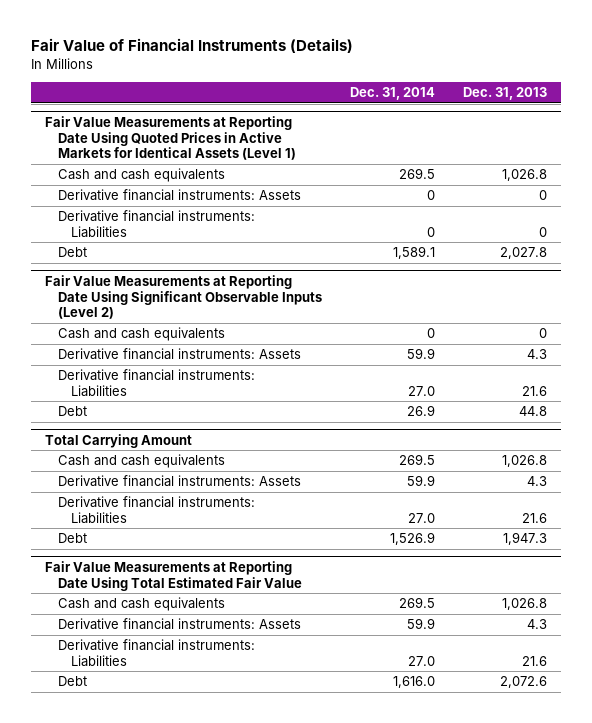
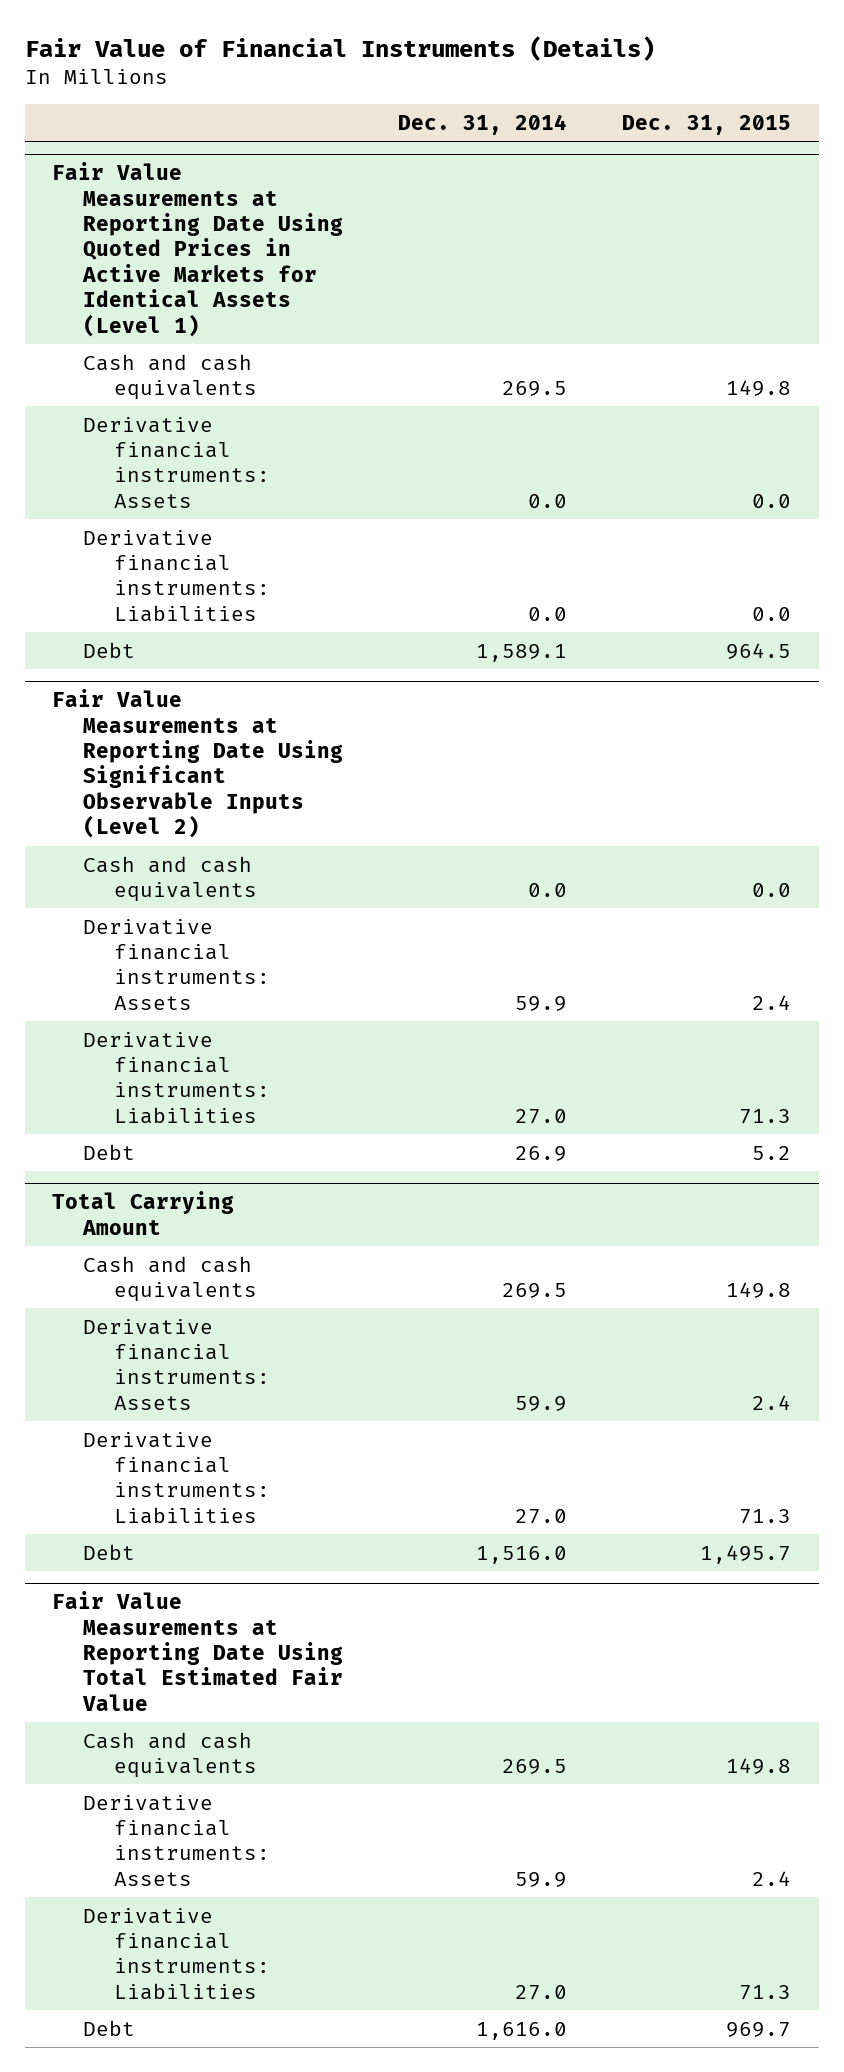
- | Dec. 31, 2014 | Dec. 31, 2013
+ | Dec. 31, 2014 | Dec. 31, 2015
@ Fair Value Measurements at Reporting Date Using Quoted Prices in Active Markets for Identical Assets (Level 1)
- Derivative financial instruments: Assets | 0 | 0
- Derivative financial instruments: Liabilities | 0 | 0
+ Derivative financial instruments: Assets | 0.0 | 0.0
+ Derivative financial instruments: Liabilities | 0.0 | 0.0
@ Fair Value Measurements at Reporting Date Using Significant Observable Inputs (Level 2)
- Cash and cash equivalents | 0 | 0
+ Cash and cash equivalents | 0.0 | 0.0
@ Total Carrying Amount
- Debt | 1,526.9 | 1,947.3
+ Debt | 1,516.0 | 1,495.7

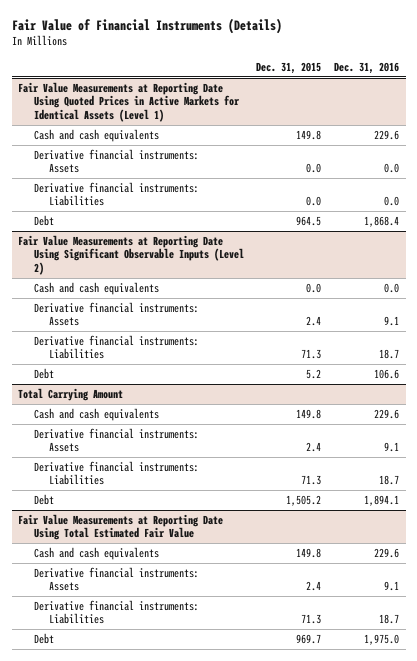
- | Dec. 31, 2014 | Dec. 31, 2015
+ | Dec. 31, 2015 | Dec. 31, 2016
@ Total Carrying Amount
- Debt | 1,516.0 | 1,495.7
+ Debt | 1,505.2 | 1,894.1

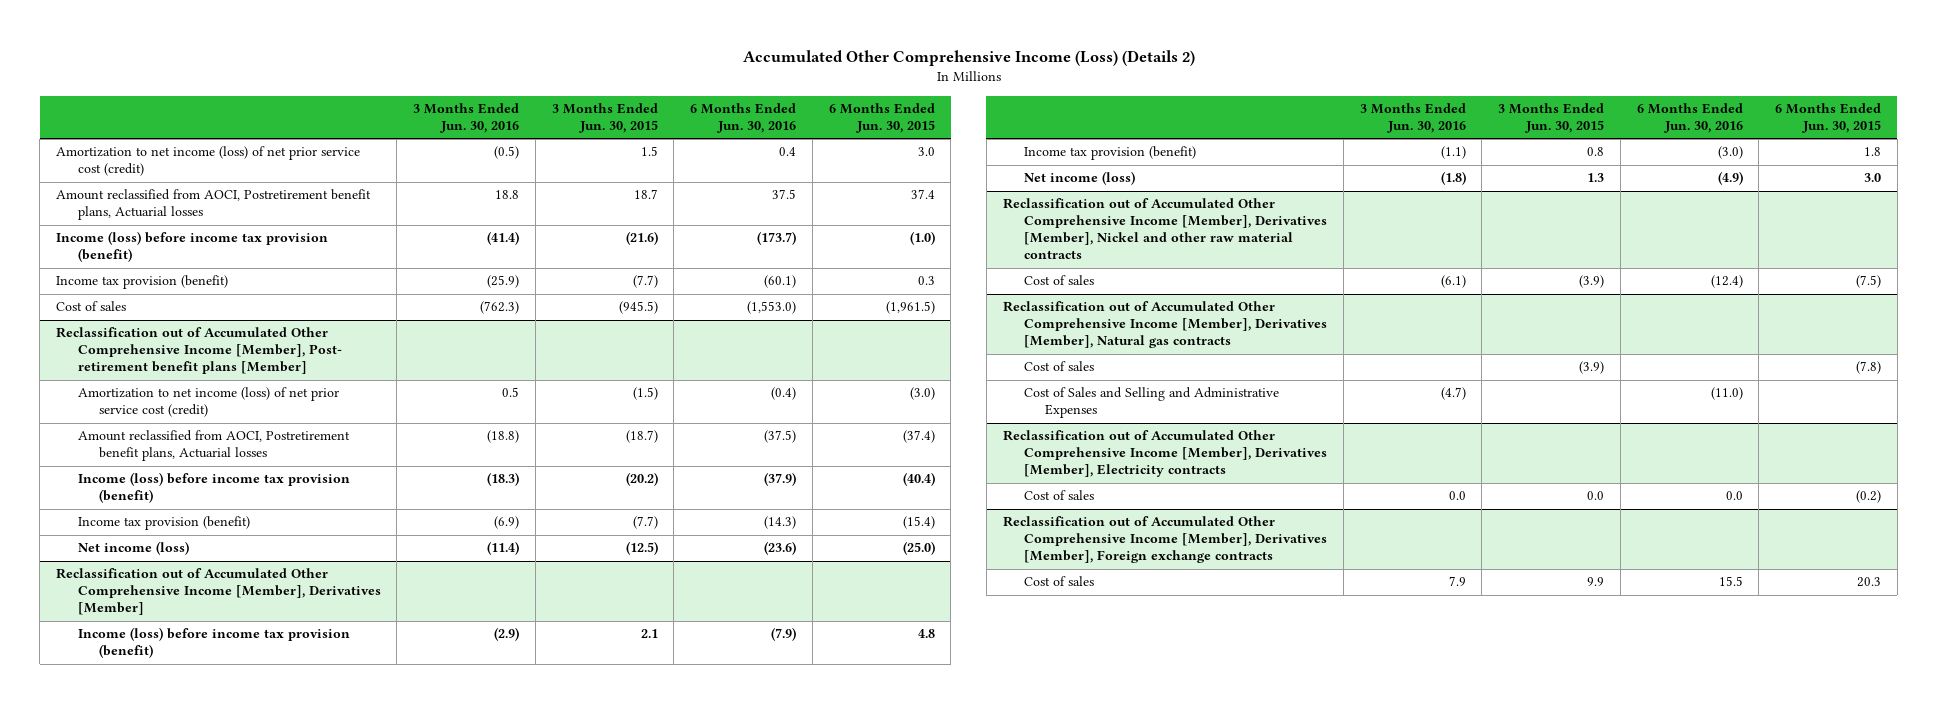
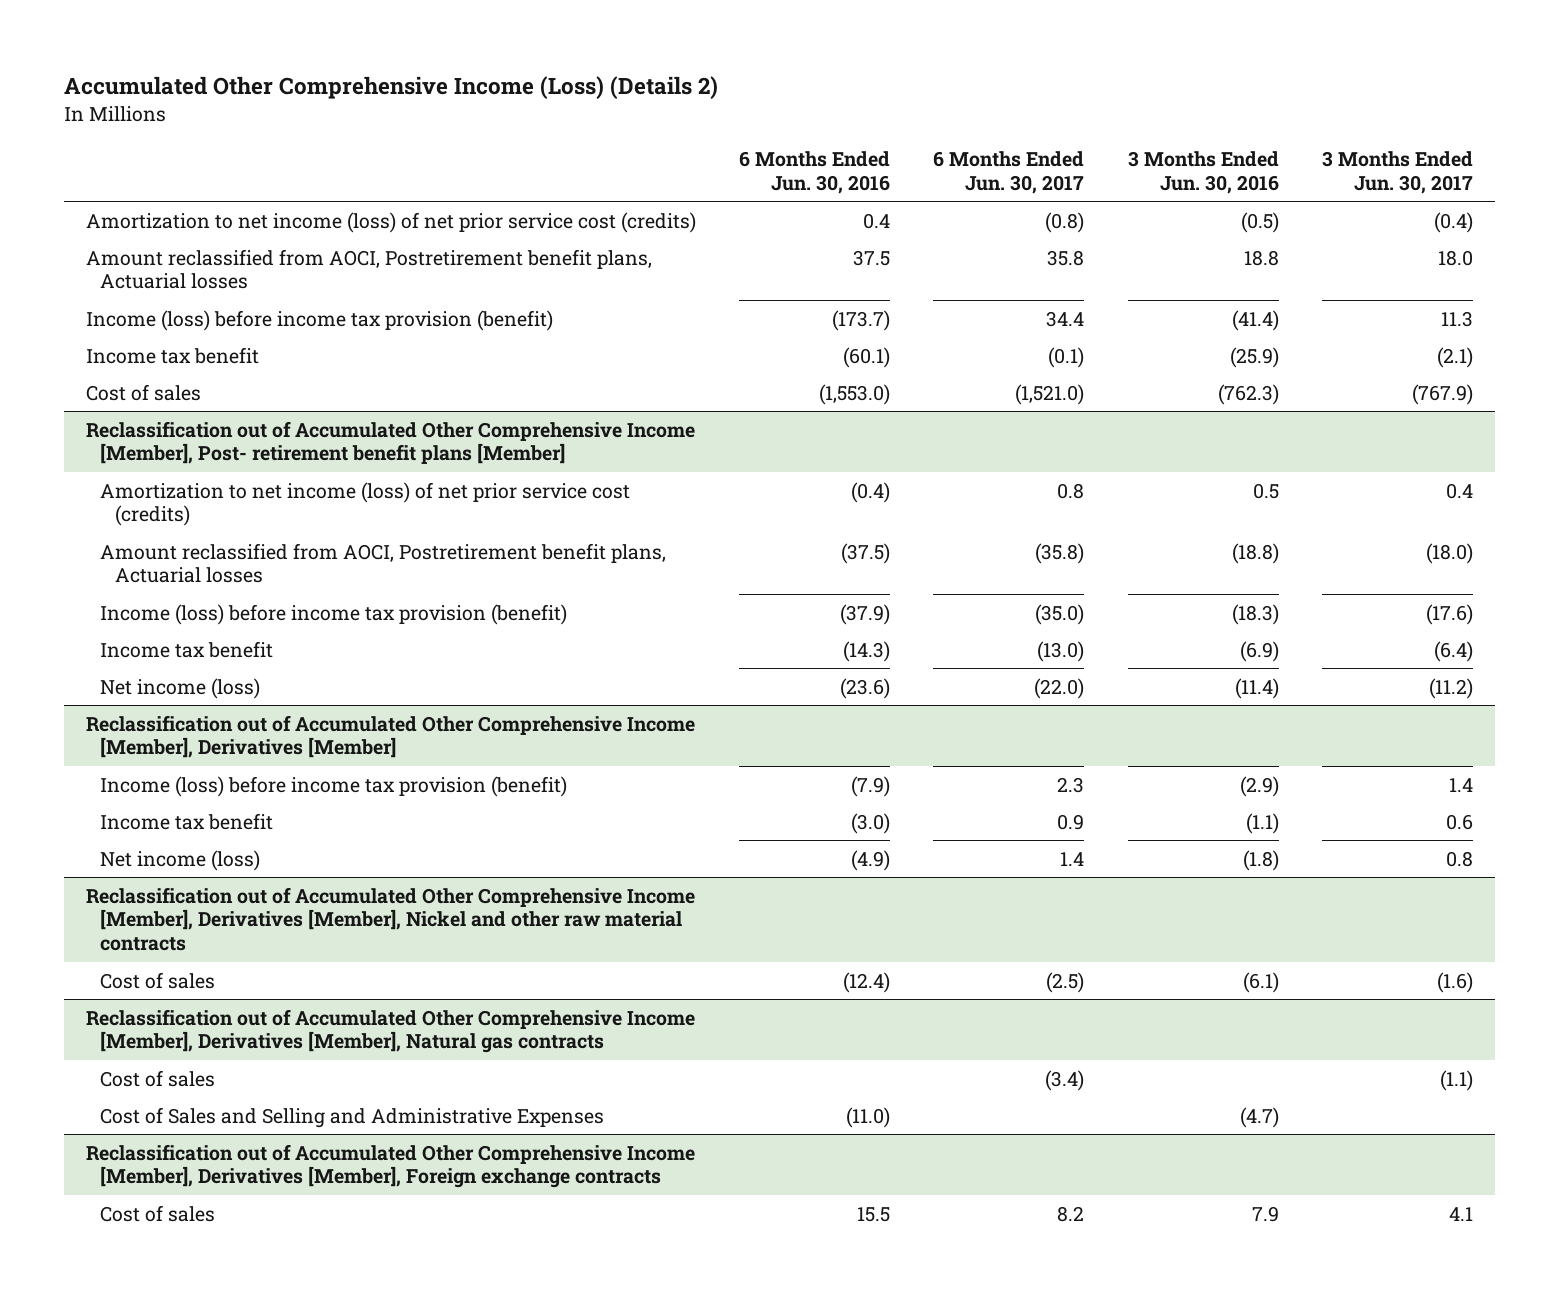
- | 3 Months Ended Jun. 30, 2016 | 3 Months Ended Jun. 30, 2015 | 6 Months Ended Jun. 30, 2016 | 6 Months Ended Jun. 30, 2015
+ | 6 Months Ended Jun. 30, 2016 | 6 Months Ended Jun. 30, 2017 | 3 Months Ended Jun. 30, 2016 | 3 Months Ended Jun. 30, 2017
- Amortization to net income (loss) of net prior service cost (credit) | (0.5) | 1.5 | 0.4 | 3.0
+ Amortization to net income (loss) of net prior service cost (credits) | 0.4 | (0.8) | (0.5) | (0.4)
- Income tax provision (benefit) | (25.9) | (7.7) | (60.1) | 0.3
+ Income tax benefit | (60.1) | (0.1) | (25.9) | (2.1)
@ Reclassification out of Accumulated Other Comprehensive Income [Member], Post- retirement benefit plans [Member]
- Amortization to net income (loss) of net prior service cost (credit) | 0.5 | (1.5) | (0.4) | (3.0)
+ Amortization to net income (loss) of net prior service cost (credits) | (0.4) | 0.8 | 0.5 | 0.4
- Income tax provision (benefit) | (6.9) | (7.7) | (14.3) | (15.4)
+ Income tax benefit | (14.3) | (13.0) | (6.9) | (6.4)
@ Reclassification out of Accumulated Other Comprehensive Income [Member], Derivatives [Member]
- Income tax provision (benefit) | (1.1) | 0.8 | (3.0) | 1.8
+ Income tax benefit | (3.0) | 0.9 | (1.1) | 0.6
- Reclassification out of Accumulated Other Comprehensive Income [Member], Derivatives [Member], Electricity contracts
- Cost of sales | 0.0 | 0.0 | 0.0 | (0.2)

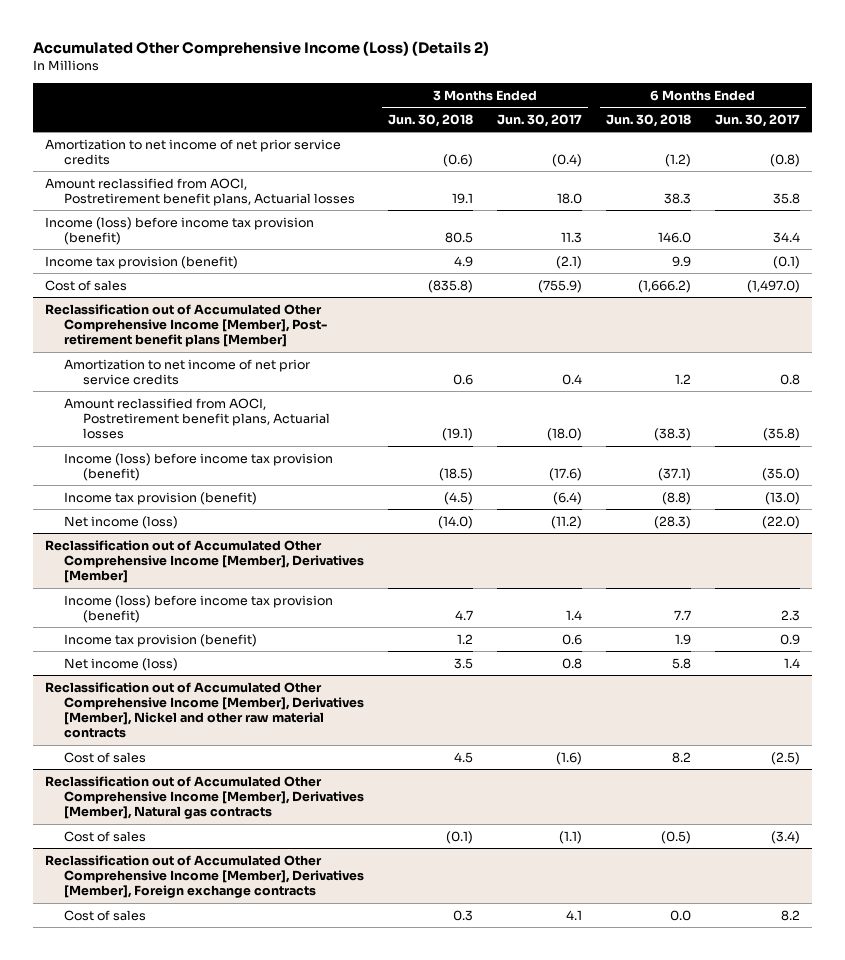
- | 6 Months Ended Jun. 30, 2016 | 6 Months Ended Jun. 30, 2017 | 3 Months Ended Jun. 30, 2016 | 3 Months Ended Jun. 30, 2017
+ | 3 Months Ended Jun. 30, 2018 | 3 Months Ended Jun. 30, 2017 | 6 Months Ended Jun. 30, 2018 | 6 Months Ended Jun. 30, 2017
- Amortization to net income (loss) of net prior service cost (credits) | 0.4 | (0.8) | (0.5) | (0.4)
+ Amortization to net income of net prior service credits | (0.6) | (0.4) | (1.2) | (0.8)
- Income tax benefit | (60.1) | (0.1) | (25.9) | (2.1)
- Cost of sales | (1,553.0) | (1,521.0) | (762.3) | (767.9)
+ Income tax provision (benefit) | 4.9 | (2.1) | 9.9 | (0.1)
+ Cost of sales | (835.8) | (755.9) | (1,666.2) | (1,497.0)
@ Reclassification out of Accumulated Other Comprehensive Income [Member], Post- retirement benefit plans [Member]
- Amortization to net income (loss) of net prior service cost (credits) | (0.4) | 0.8 | 0.5 | 0.4
+ Amortization to net income of net prior service credits | 0.6 | 0.4 | 1.2 | 0.8
- Income tax benefit | (14.3) | (13.0) | (6.9) | (6.4)
+ Income tax provision (benefit) | (4.5) | (6.4) | (8.8) | (13.0)
@ Reclassification out of Accumulated Other Comprehensive Income [Member], Derivatives [Member]
- Income tax benefit | (3.0) | 0.9 | (1.1) | 0.6
+ Income tax provision (benefit) | 1.2 | 0.6 | 1.9 | 0.9
@ Reclassification out of Accumulated Other Comprehensive Income [Member], Derivatives [Member], Natural gas contracts
- Cost of Sales and Selling and Administrative Expenses | (11.0) | | (4.7) |

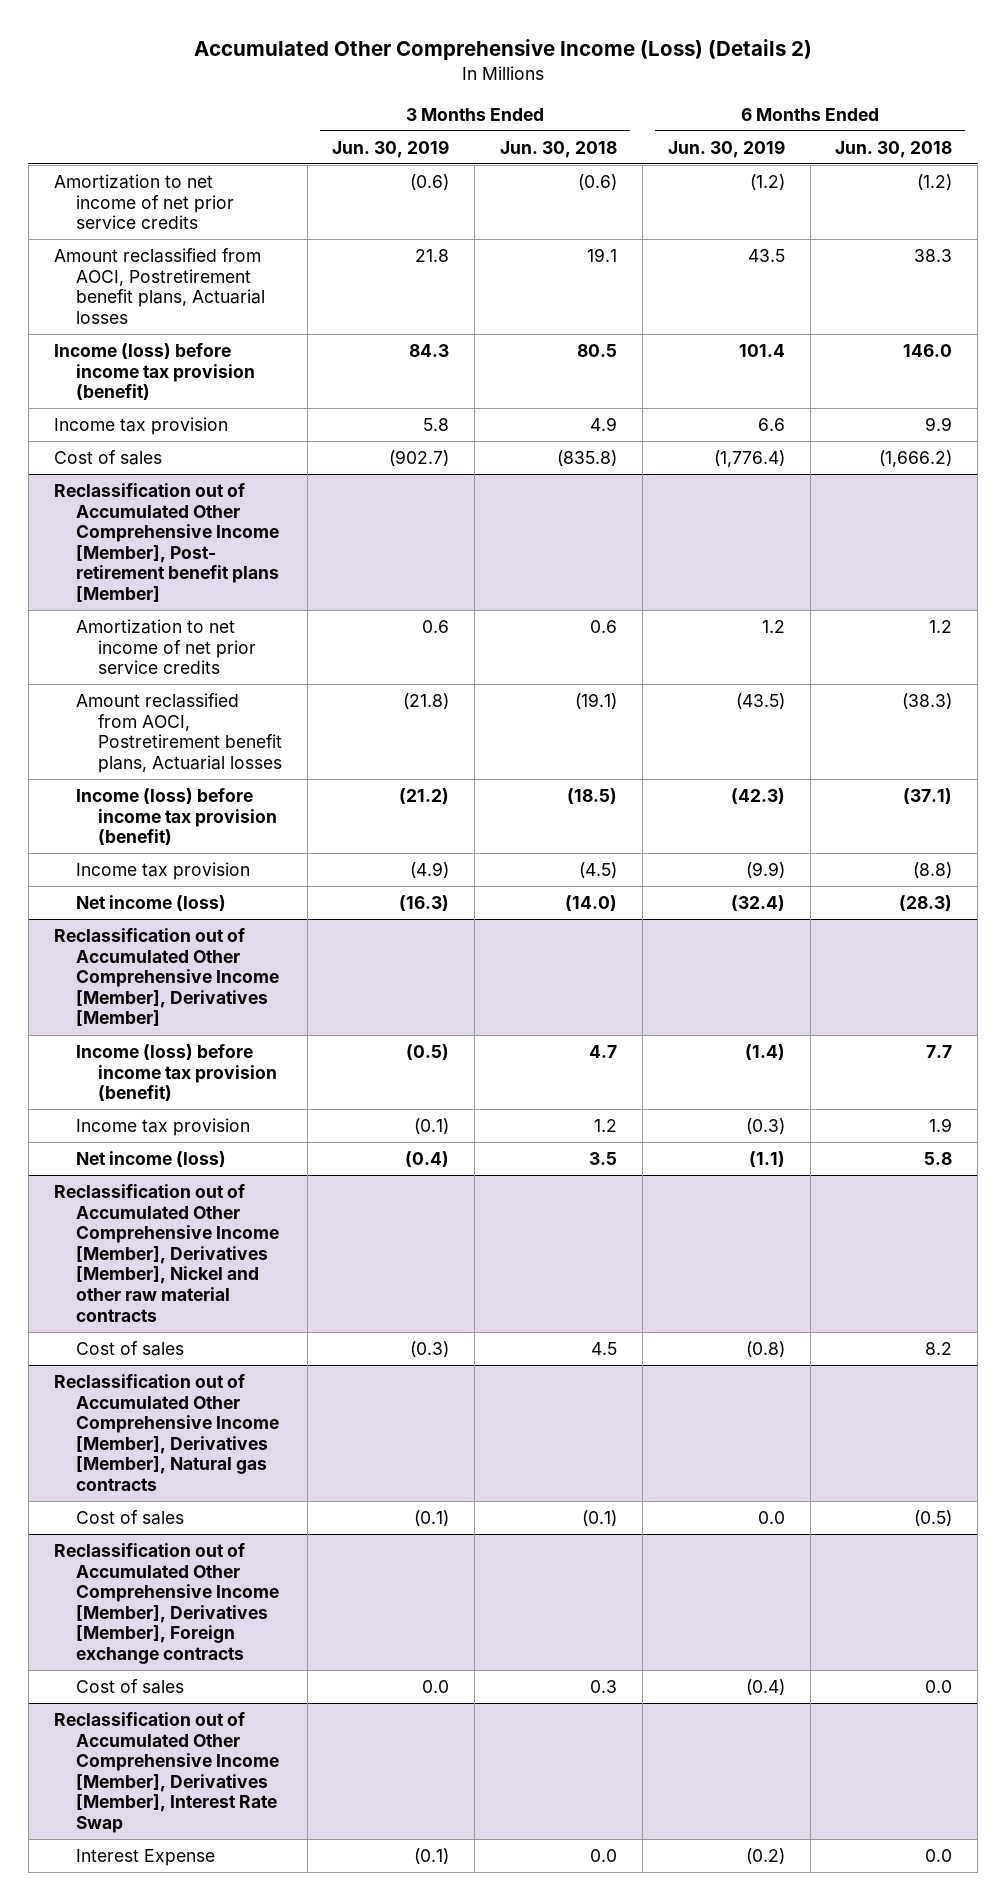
- | 3 Months Ended Jun. 30, 2018 | 3 Months Ended Jun. 30, 2017 | 6 Months Ended Jun. 30, 2018 | 6 Months Ended Jun. 30, 2017
+ | 3 Months Ended Jun. 30, 2019 | 3 Months Ended Jun. 30, 2018 | 6 Months Ended Jun. 30, 2019 | 6 Months Ended Jun. 30, 2018
- Income tax provision (benefit) | 4.9 | (2.1) | 9.9 | (0.1)
+ Income tax provision | 5.8 | 4.9 | 6.6 | 9.9
@ Reclassification out of Accumulated Other Comprehensive Income [Member], Post- retirement benefit plans [Member]
- Income tax provision (benefit) | (4.5) | (6.4) | (8.8) | (13.0)
+ Income tax provision | (4.9) | (4.5) | (9.9) | (8.8)
@ Reclassification out of Accumulated Other Comprehensive Income [Member], Derivatives [Member]
- Income tax provision (benefit) | 1.2 | 0.6 | 1.9 | 0.9
+ Income tax provision | (0.1) | 1.2 | (0.3) | 1.9
+ Reclassification out of Accumulated Other Comprehensive Income [Member], Derivatives [Member], Interest Rate Swap
+ Interest Expense | (0.1) | 0.0 | (0.2) | 0.0

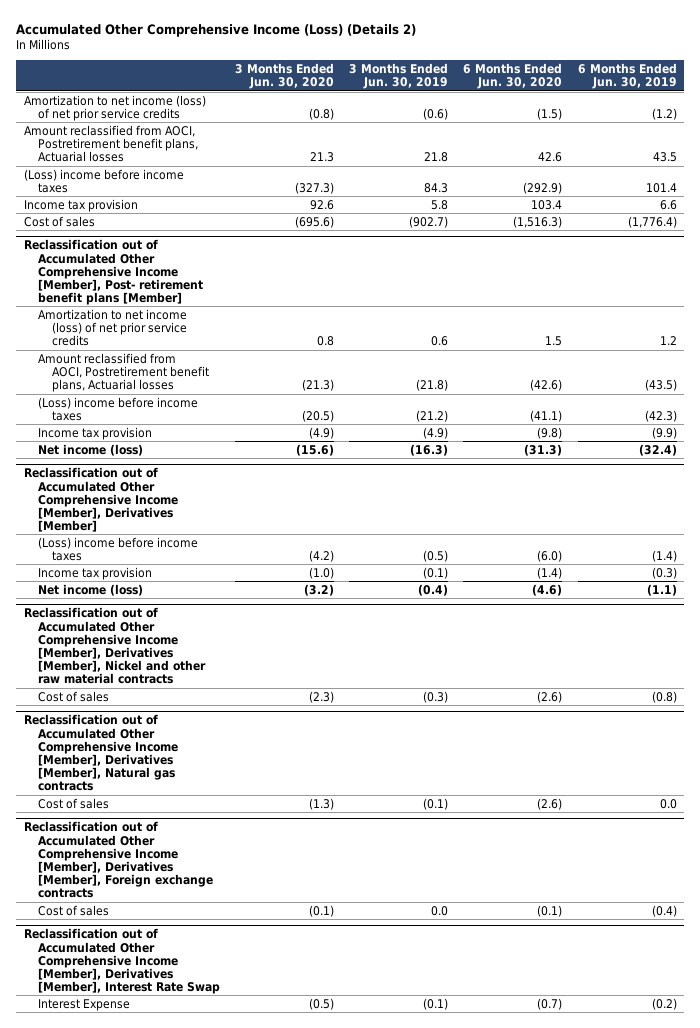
- | 3 Months Ended Jun. 30, 2019 | 3 Months Ended Jun. 30, 2018 | 6 Months Ended Jun. 30, 2019 | 6 Months Ended Jun. 30, 2018
+ | 3 Months Ended Jun. 30, 2020 | 3 Months Ended Jun. 30, 2019 | 6 Months Ended Jun. 30, 2020 | 6 Months Ended Jun. 30, 2019
- Amortization to net income of net prior service credits | (0.6) | (0.6) | (1.2) | (1.2)
+ Amortization to net income (loss) of net prior service credits | (0.8) | (0.6) | (1.5) | (1.2)
- Income (loss) before income tax provision (benefit) | 84.3 | 80.5 | 101.4 | 146.0
+ (Loss) income before income taxes | (327.3) | 84.3 | (292.9) | 101.4
@ Reclassification out of Accumulated Other Comprehensive Income [Member], Post- retirement benefit plans [Member]
- Amortization to net income of net prior service credits | 0.6 | 0.6 | 1.2 | 1.2
+ Amortization to net income (loss) of net prior service credits | 0.8 | 0.6 | 1.5 | 1.2
- Income (loss) before income tax provision (benefit) | (21.2) | (18.5) | (42.3) | (37.1)
+ (Loss) income before income taxes | (20.5) | (21.2) | (41.1) | (42.3)
@ Reclassification out of Accumulated Other Comprehensive Income [Member], Derivatives [Member]
- Income (loss) before income tax provision (benefit) | (0.5) | 4.7 | (1.4) | 7.7
+ (Loss) income before income taxes | (4.2) | (0.5) | (6.0) | (1.4)

